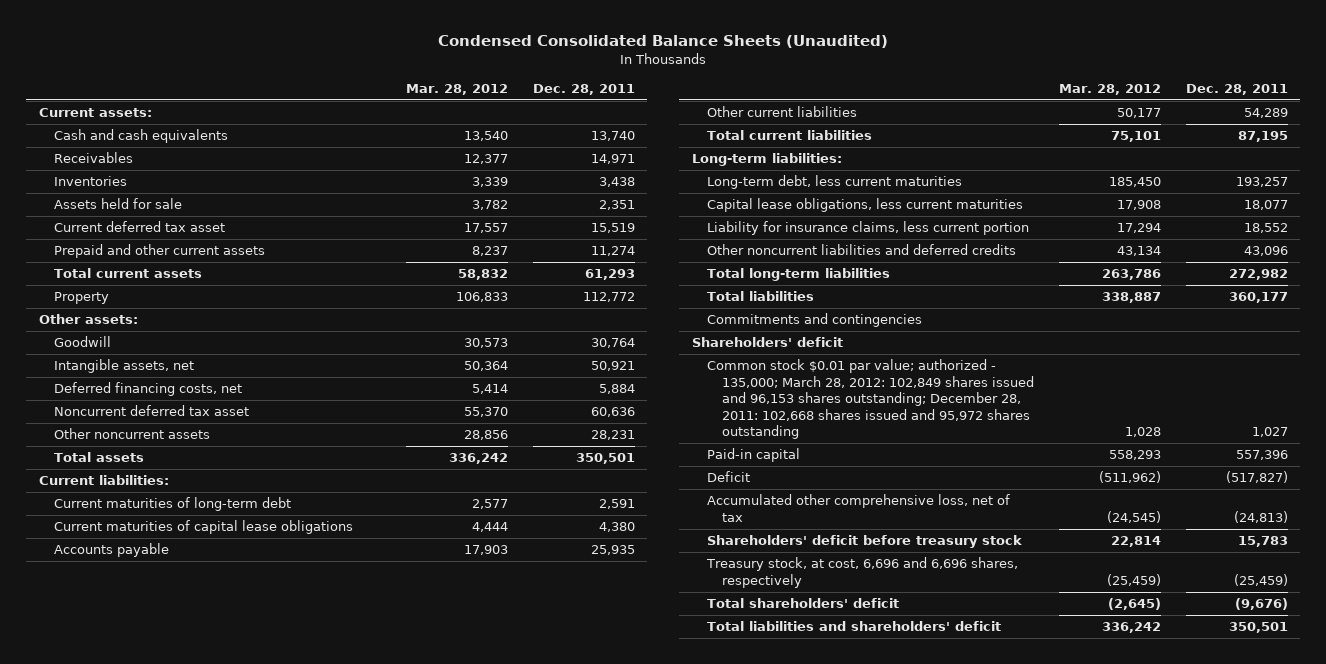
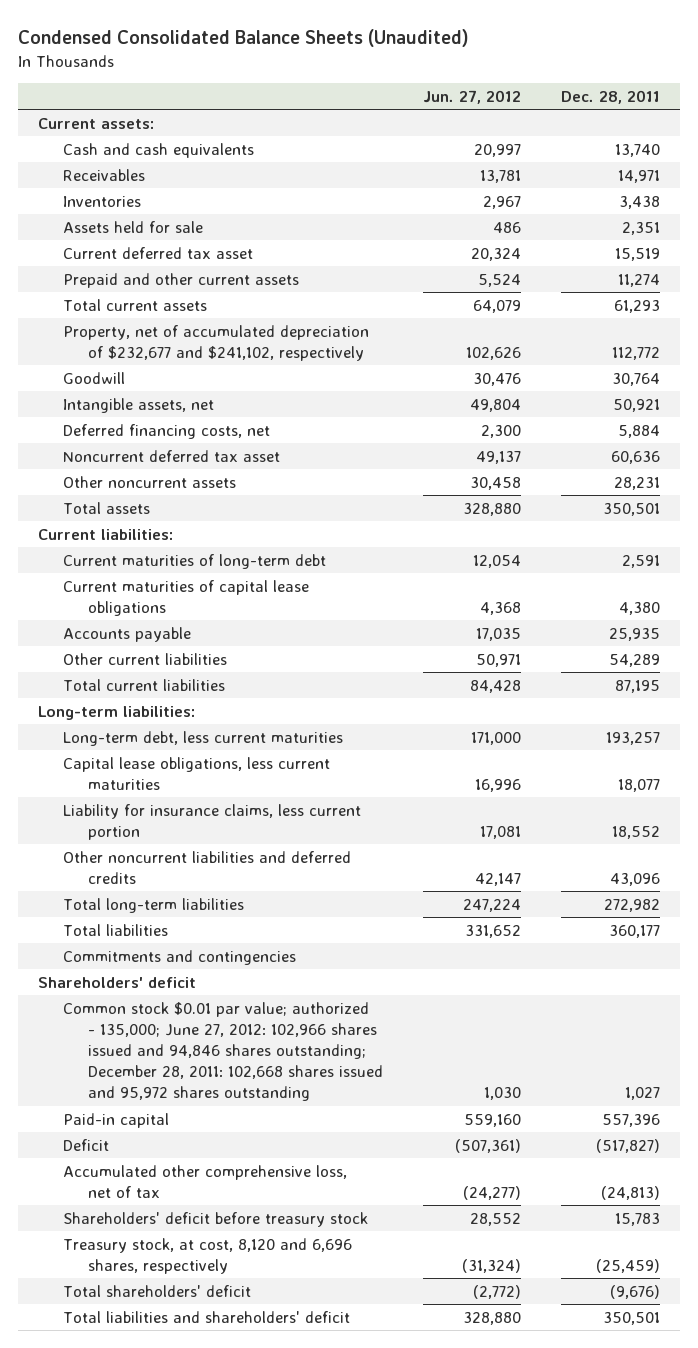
- | Mar. 28, 2012 | Dec. 28, 2011
+ | Jun. 27, 2012 | Dec. 28, 2011
- Property | 106,833 | 112,772
- Other assets:
+ Property, net of accumulated depreciation of $232,677 and $241,102, respectively | 102,626 | 112,772
- Common stock $0.01 par value; authorized - 135,000; March 28, 2012: 102,849 shares issued and 96,153 shares outstanding; December 28, 2011: 102,668 shares issued and 95,972 shares outstanding | 1,028 | 1,027
+ Common stock $0.01 par value; authorized - 135,000; June 27, 2012: 102,966 shares issued and 94,846 shares outstanding; December 28, 2011: 102,668 shares issued and 95,972 shares outstanding | 1,030 | 1,027
- Treasury stock, at cost, 6,696 and 6,696 shares, respectively | (25,459) | (25,459)
+ Treasury stock, at cost, 8,120 and 6,696 shares, respectively | (31,324) | (25,459)

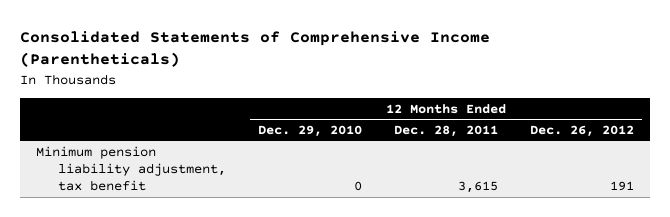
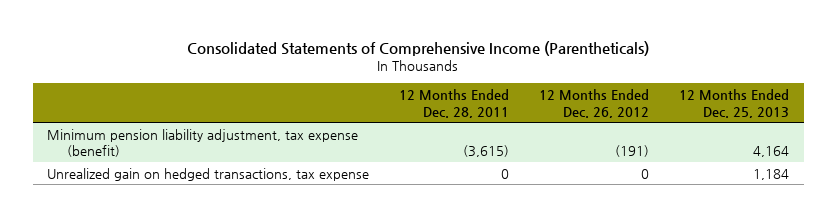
- | 12 Months Ended Dec. 29, 2010 | 12 Months Ended Dec. 28, 2011 | 12 Months Ended Dec. 26, 2012
+ | 12 Months Ended Dec. 28, 2011 | 12 Months Ended Dec. 26, 2012 | 12 Months Ended Dec. 25, 2013
- Minimum pension liability adjustment, tax benefit | 0 | 3,615 | 191
+ Minimum pension liability adjustment, tax expense (benefit) | (3,615) | (191) | 4,164
+ Unrealized gain on hedged transactions, tax expense | 0 | 0 | 1,184

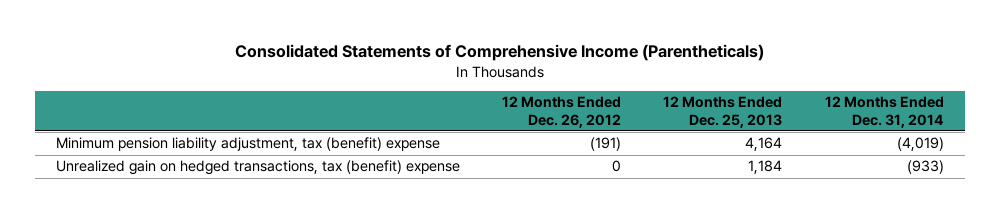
- | 12 Months Ended Dec. 28, 2011 | 12 Months Ended Dec. 26, 2012 | 12 Months Ended Dec. 25, 2013
+ | 12 Months Ended Dec. 26, 2012 | 12 Months Ended Dec. 25, 2013 | 12 Months Ended Dec. 31, 2014
- Minimum pension liability adjustment, tax expense (benefit) | (3,615) | (191) | 4,164
- Unrealized gain on hedged transactions, tax expense | 0 | 0 | 1,184
+ Minimum pension liability adjustment, tax (benefit) expense | (191) | 4,164 | (4,019)
+ Unrealized gain on hedged transactions, tax (benefit) expense | 0 | 1,184 | (933)

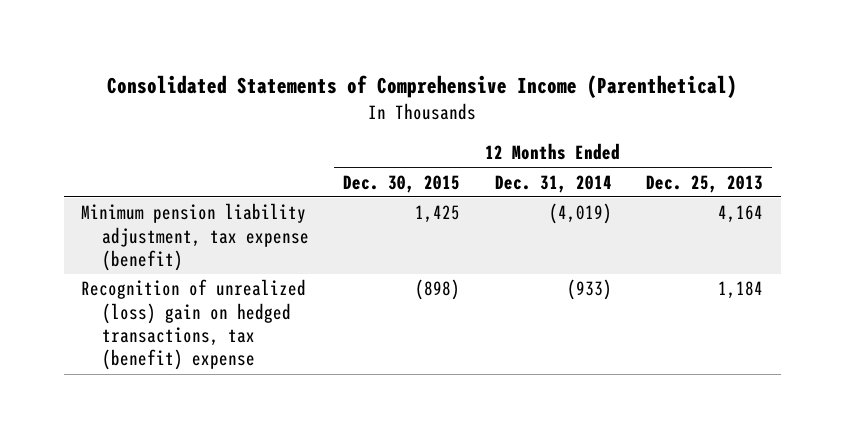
- Consolidated Statements of Comprehensive Income (Parentheticals)
+ Consolidated Statements of Comprehensive Income (Parenthetical)
- | 12 Months Ended Dec. 26, 2012 | 12 Months Ended Dec. 25, 2013 | 12 Months Ended Dec. 31, 2014
+ | 12 Months Ended Dec. 30, 2015 | 12 Months Ended Dec. 31, 2014 | 12 Months Ended Dec. 25, 2013
- Minimum pension liability adjustment, tax (benefit) expense | (191) | 4,164 | (4,019)
- Unrealized gain on hedged transactions, tax (benefit) expense | 0 | 1,184 | (933)
+ Minimum pension liability adjustment, tax expense (benefit) | 1,425 | (4,019) | 4,164
+ Recognition of unrealized (loss) gain on hedged transactions, tax (benefit) expense | (898) | (933) | 1,184

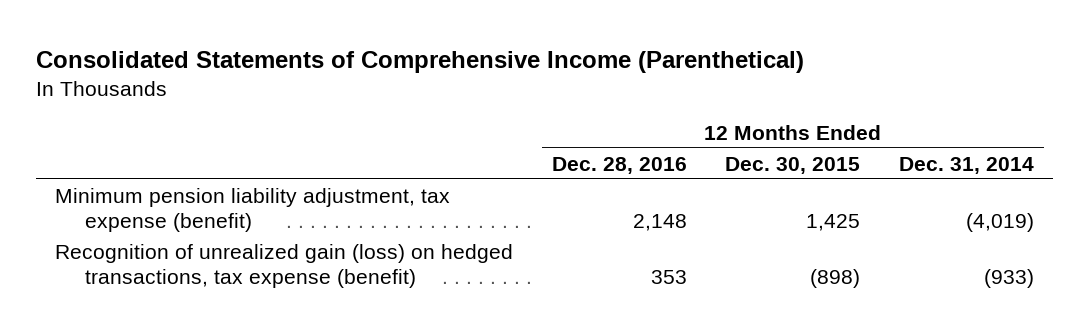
- | 12 Months Ended Dec. 30, 2015 | 12 Months Ended Dec. 31, 2014 | 12 Months Ended Dec. 25, 2013
+ | 12 Months Ended Dec. 28, 2016 | 12 Months Ended Dec. 30, 2015 | 12 Months Ended Dec. 31, 2014
- Recognition of unrealized (loss) gain on hedged transactions, tax (benefit) expense | (898) | (933) | 1,184
+ Recognition of unrealized gain (loss) on hedged transactions, tax expense (benefit) | 353 | (898) | (933)

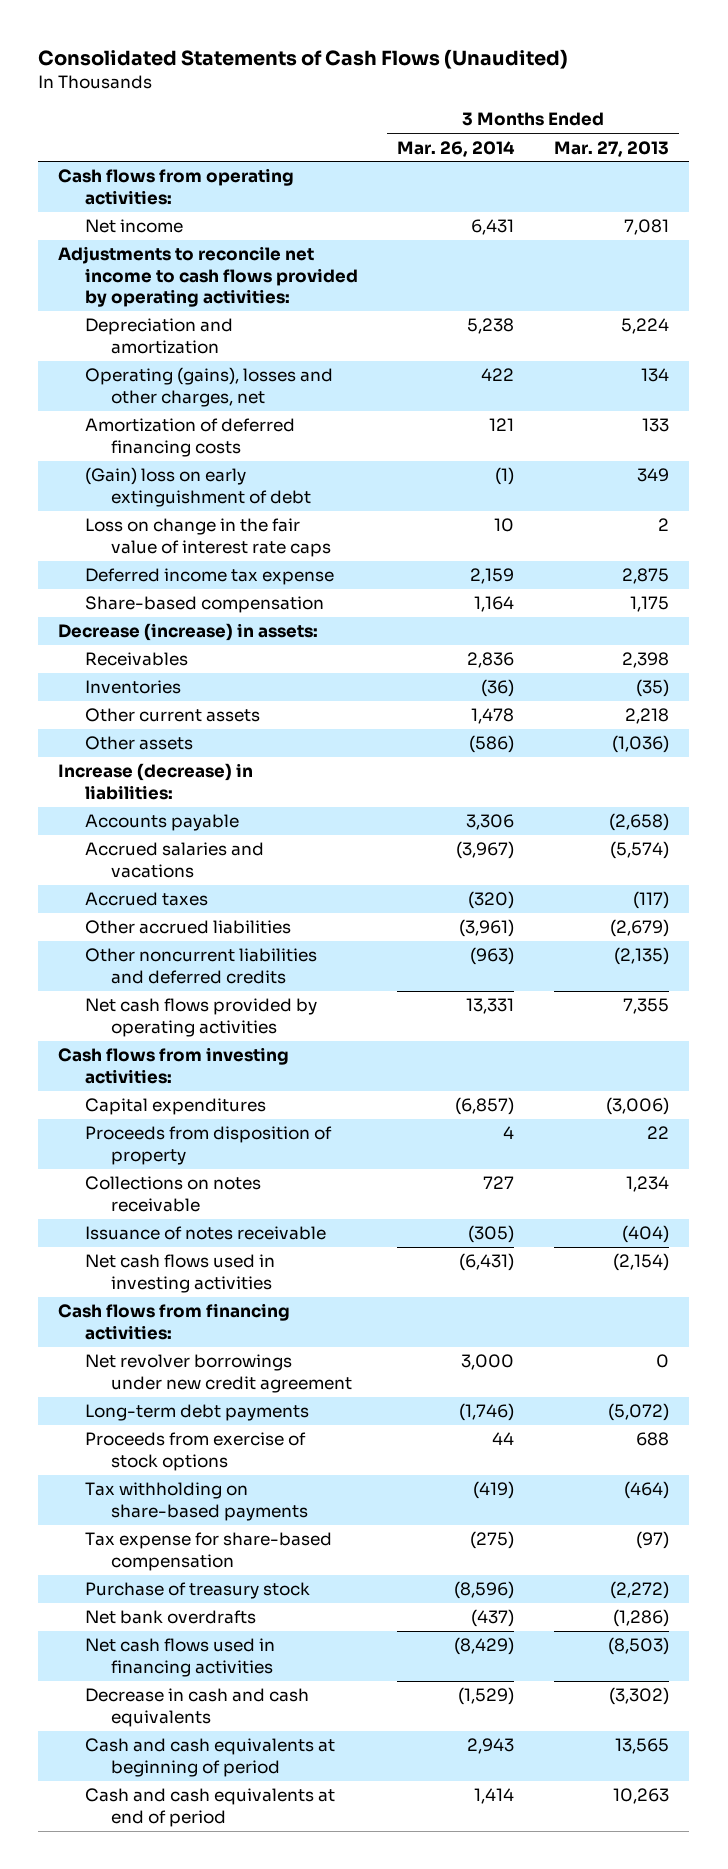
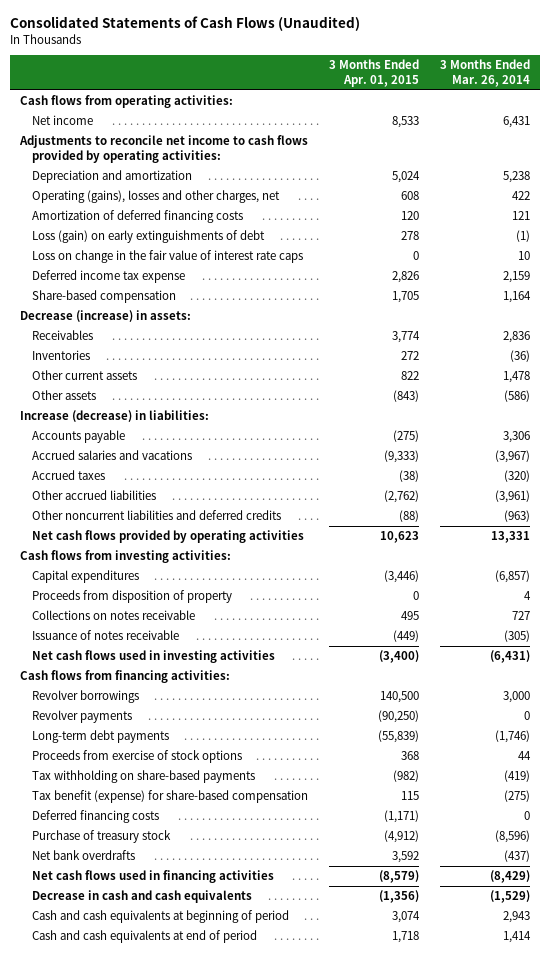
- | 3 Months Ended Mar. 26, 2014 | 3 Months Ended Mar. 27, 2013
+ | 3 Months Ended Apr. 01, 2015 | 3 Months Ended Mar. 26, 2014
- (Gain) loss on early extinguishment of debt | (1) | 349
+ Loss (gain) on early extinguishments of debt | 278 | (1)
- Net revolver borrowings under new credit agreement | 3,000 | 0
+ Revolver borrowings | 140,500 | 3,000
+ Revolver payments | (90,250) | 0
- Tax expense for share-based compensation | (275) | (97)
+ Tax benefit (expense) for share-based compensation | 115 | (275)
+ Deferred financing costs | (1,171) | 0

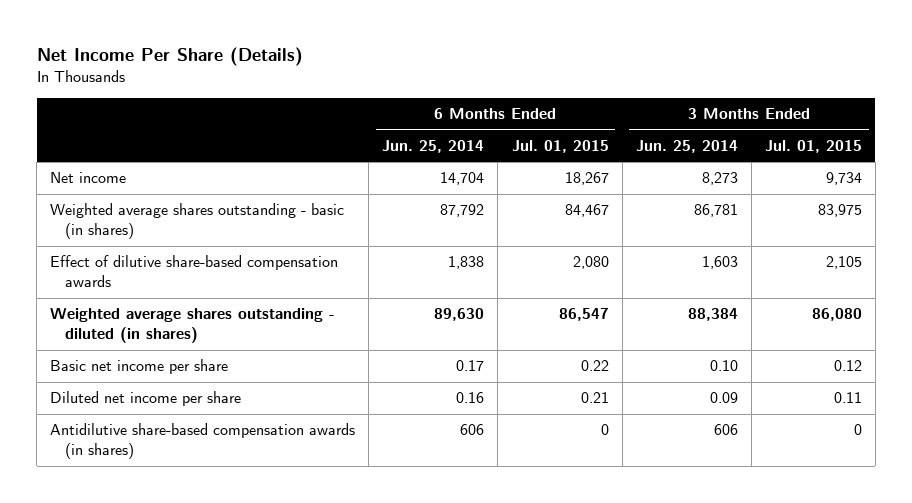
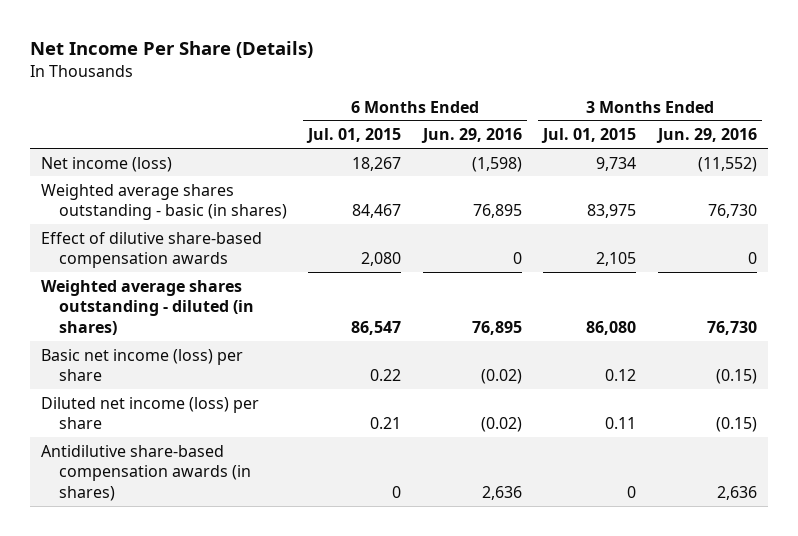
- | 6 Months Ended Jun. 25, 2014 | 6 Months Ended Jul. 01, 2015 | 3 Months Ended Jun. 25, 2014 | 3 Months Ended Jul. 01, 2015
+ | 6 Months Ended Jul. 01, 2015 | 6 Months Ended Jun. 29, 2016 | 3 Months Ended Jul. 01, 2015 | 3 Months Ended Jun. 29, 2016
- Net income | 14,704 | 18,267 | 8,273 | 9,734
+ Net income (loss) | 18,267 | (1,598) | 9,734 | (11,552)
- Basic net income per share | 0.17 | 0.22 | 0.10 | 0.12
- Diluted net income per share | 0.16 | 0.21 | 0.09 | 0.11
+ Basic net income (loss) per share | 0.22 | (0.02) | 0.12 | (0.15)
+ Diluted net income (loss) per share | 0.21 | (0.02) | 0.11 | (0.15)

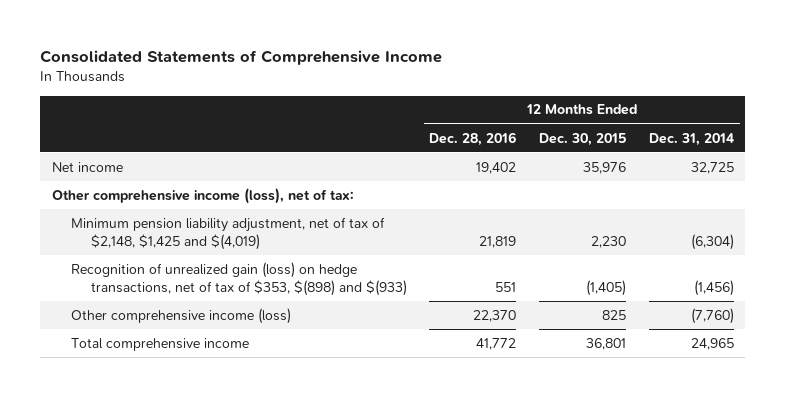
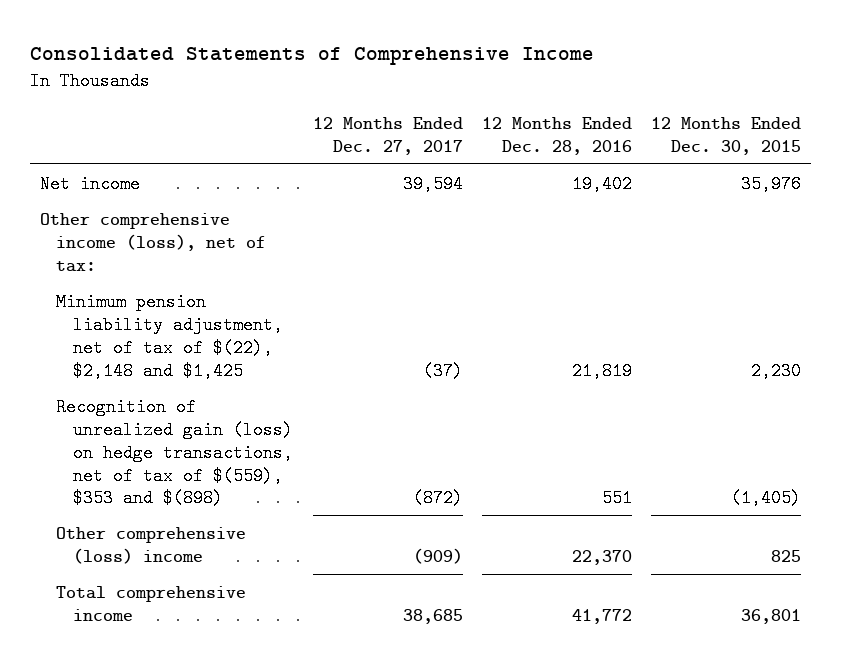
- | 12 Months Ended Dec. 28, 2016 | 12 Months Ended Dec. 30, 2015 | 12 Months Ended Dec. 31, 2014
+ | 12 Months Ended Dec. 27, 2017 | 12 Months Ended Dec. 28, 2016 | 12 Months Ended Dec. 30, 2015
- Minimum pension liability adjustment, net of tax of $2,148, $1,425 and $(4,019) | 21,819 | 2,230 | (6,304)
- Recognition of unrealized gain (loss) on hedge transactions, net of tax of $353, $(898) and $(933) | 551 | (1,405) | (1,456)
- Other comprehensive income (loss) | 22,370 | 825 | (7,760)
+ Minimum pension liability adjustment, net of tax of $(22), $2,148 and $1,425 | (37) | 21,819 | 2,230
+ Recognition of unrealized gain (loss) on hedge transactions, net of tax of $(559), $353 and $(898) | (872) | 551 | (1,405)
+ Other comprehensive (loss) income | (909) | 22,370 | 825

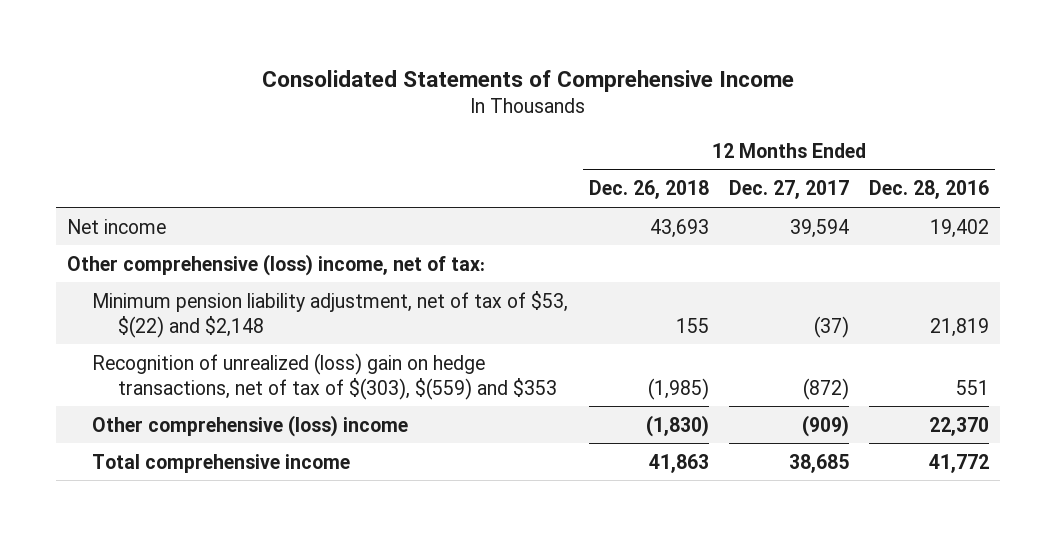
- | 12 Months Ended Dec. 27, 2017 | 12 Months Ended Dec. 28, 2016 | 12 Months Ended Dec. 30, 2015
+ | 12 Months Ended Dec. 26, 2018 | 12 Months Ended Dec. 27, 2017 | 12 Months Ended Dec. 28, 2016
- Other comprehensive income (loss), net of tax:
- Minimum pension liability adjustment, net of tax of $(22), $2,148 and $1,425 | (37) | 21,819 | 2,230
- Recognition of unrealized gain (loss) on hedge transactions, net of tax of $(559), $353 and $(898) | (872) | 551 | (1,405)
+ Other comprehensive (loss) income, net of tax:
+ Minimum pension liability adjustment, net of tax of $53, $(22) and $2,148 | 155 | (37) | 21,819
+ Recognition of unrealized (loss) gain on hedge transactions, net of tax of $(303), $(559) and $353 | (1,985) | (872) | 551

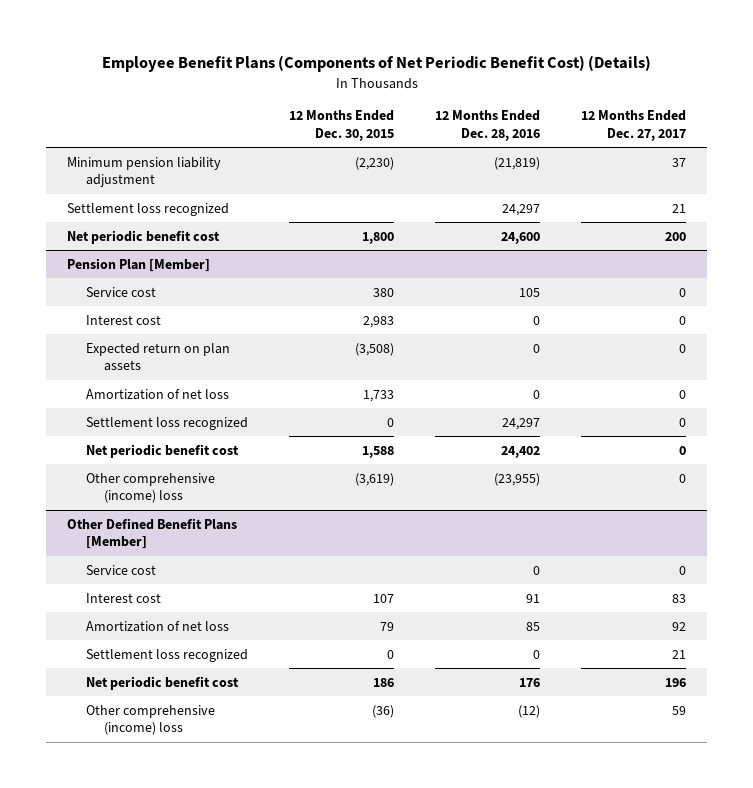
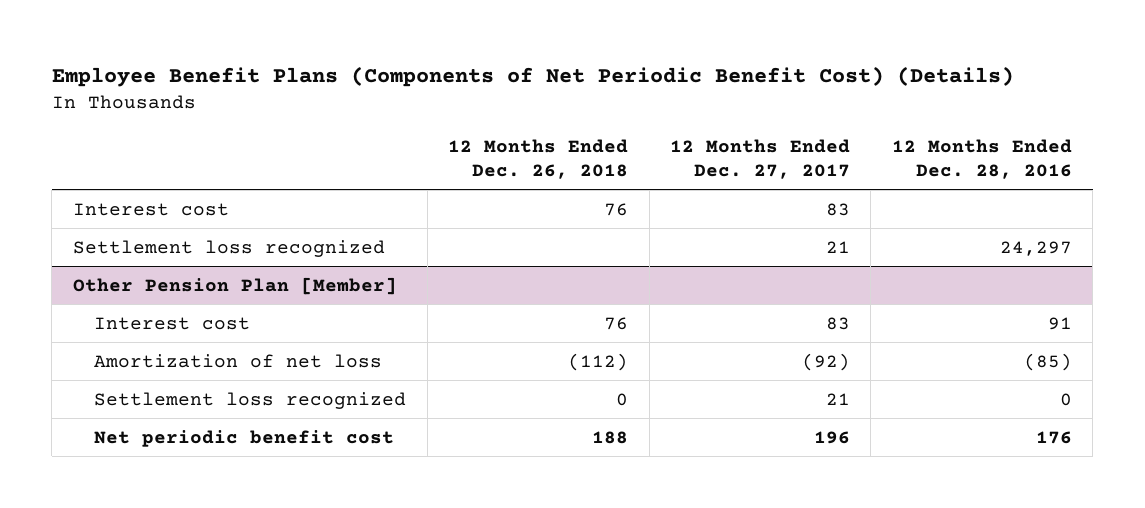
- | 12 Months Ended Dec. 30, 2015 | 12 Months Ended Dec. 28, 2016 | 12 Months Ended Dec. 27, 2017
+ | 12 Months Ended Dec. 26, 2018 | 12 Months Ended Dec. 27, 2017 | 12 Months Ended Dec. 28, 2016
- Minimum pension liability adjustment | (2,230) | (21,819) | 37
+ Interest cost | 76 | 83 |
- Net periodic benefit cost | 1,800 | 24,600 | 200
- Pension Plan [Member]
- Service cost | 380 | 105 | 0
- Interest cost | 2,983 | 0 | 0
- Expected return on plan assets | (3,508) | 0 | 0
- Amortization of net loss | 1,733 | 0 | 0
- Settlement loss recognized | 0 | 24,297 | 0
- Net periodic benefit cost | 1,588 | 24,402 | 0
- Other comprehensive (income) loss | (3,619) | (23,955) | 0
- Other Defined Benefit Plans [Member]
- Service cost | | 0 | 0
+ Other Pension Plan [Member]
- Amortization of net loss | 79 | 85 | 92
+ Amortization of net loss | (112) | (92) | (85)
- Other comprehensive (income) loss | (36) | (12) | 59

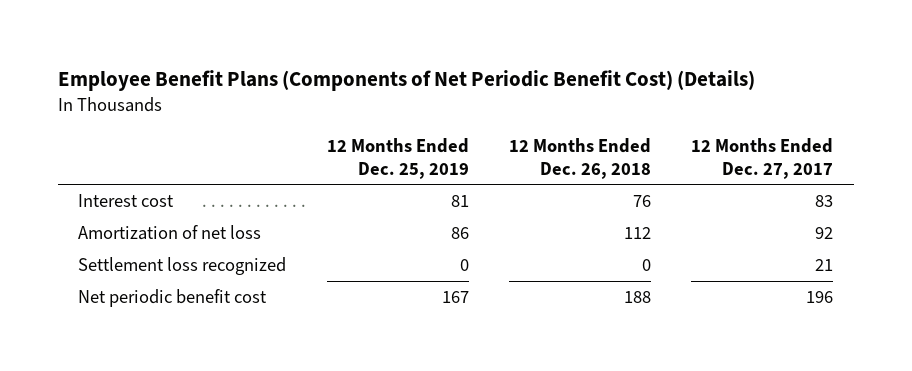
- | 12 Months Ended Dec. 26, 2018 | 12 Months Ended Dec. 27, 2017 | 12 Months Ended Dec. 28, 2016
+ | 12 Months Ended Dec. 25, 2019 | 12 Months Ended Dec. 26, 2018 | 12 Months Ended Dec. 27, 2017
- Settlement loss recognized | | 21 | 24,297
- Other Pension Plan [Member]
- Interest cost | 76 | 83 | 91
- Amortization of net loss | (112) | (92) | (85)
+ Amortization of net loss | 86 | 112 | 92

